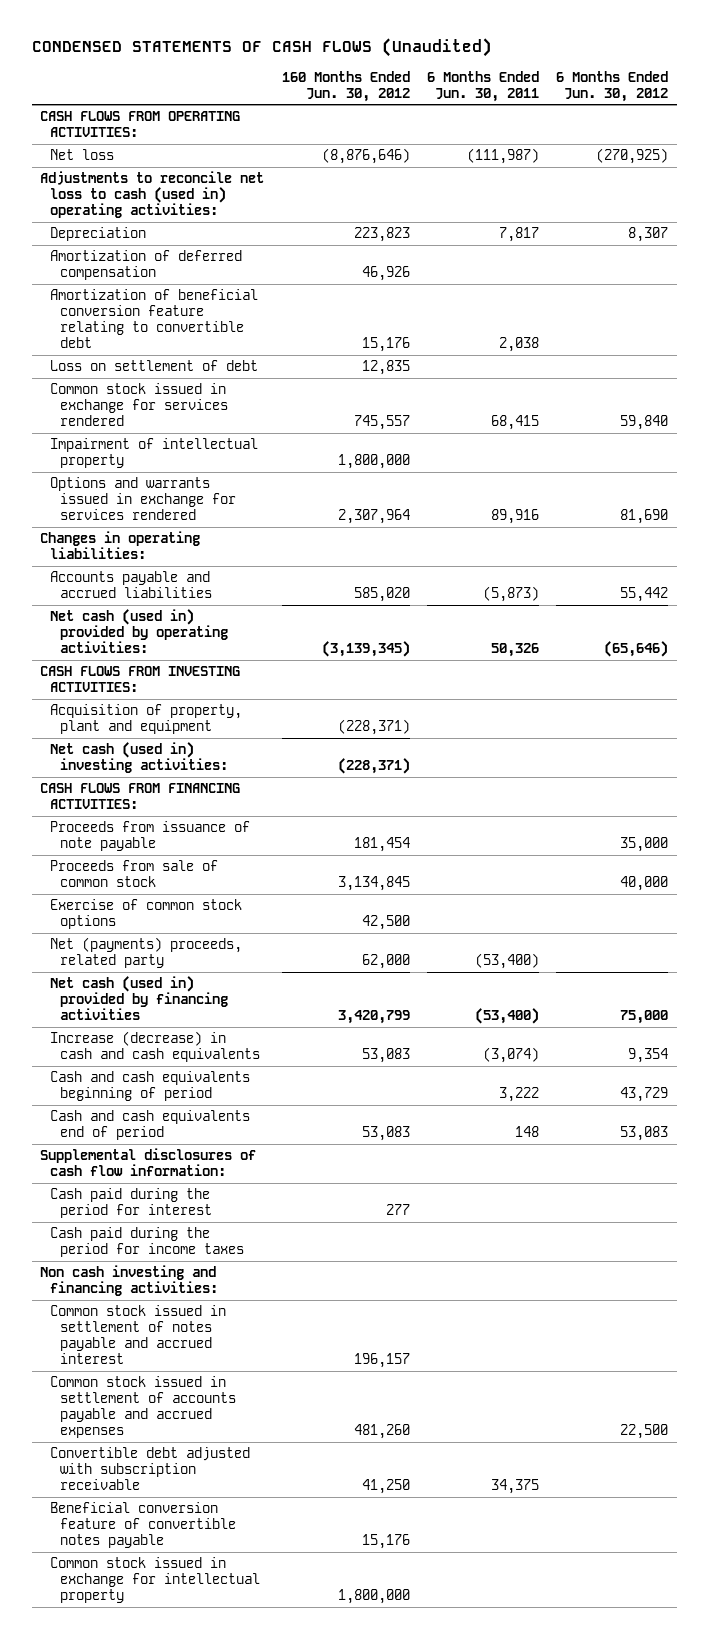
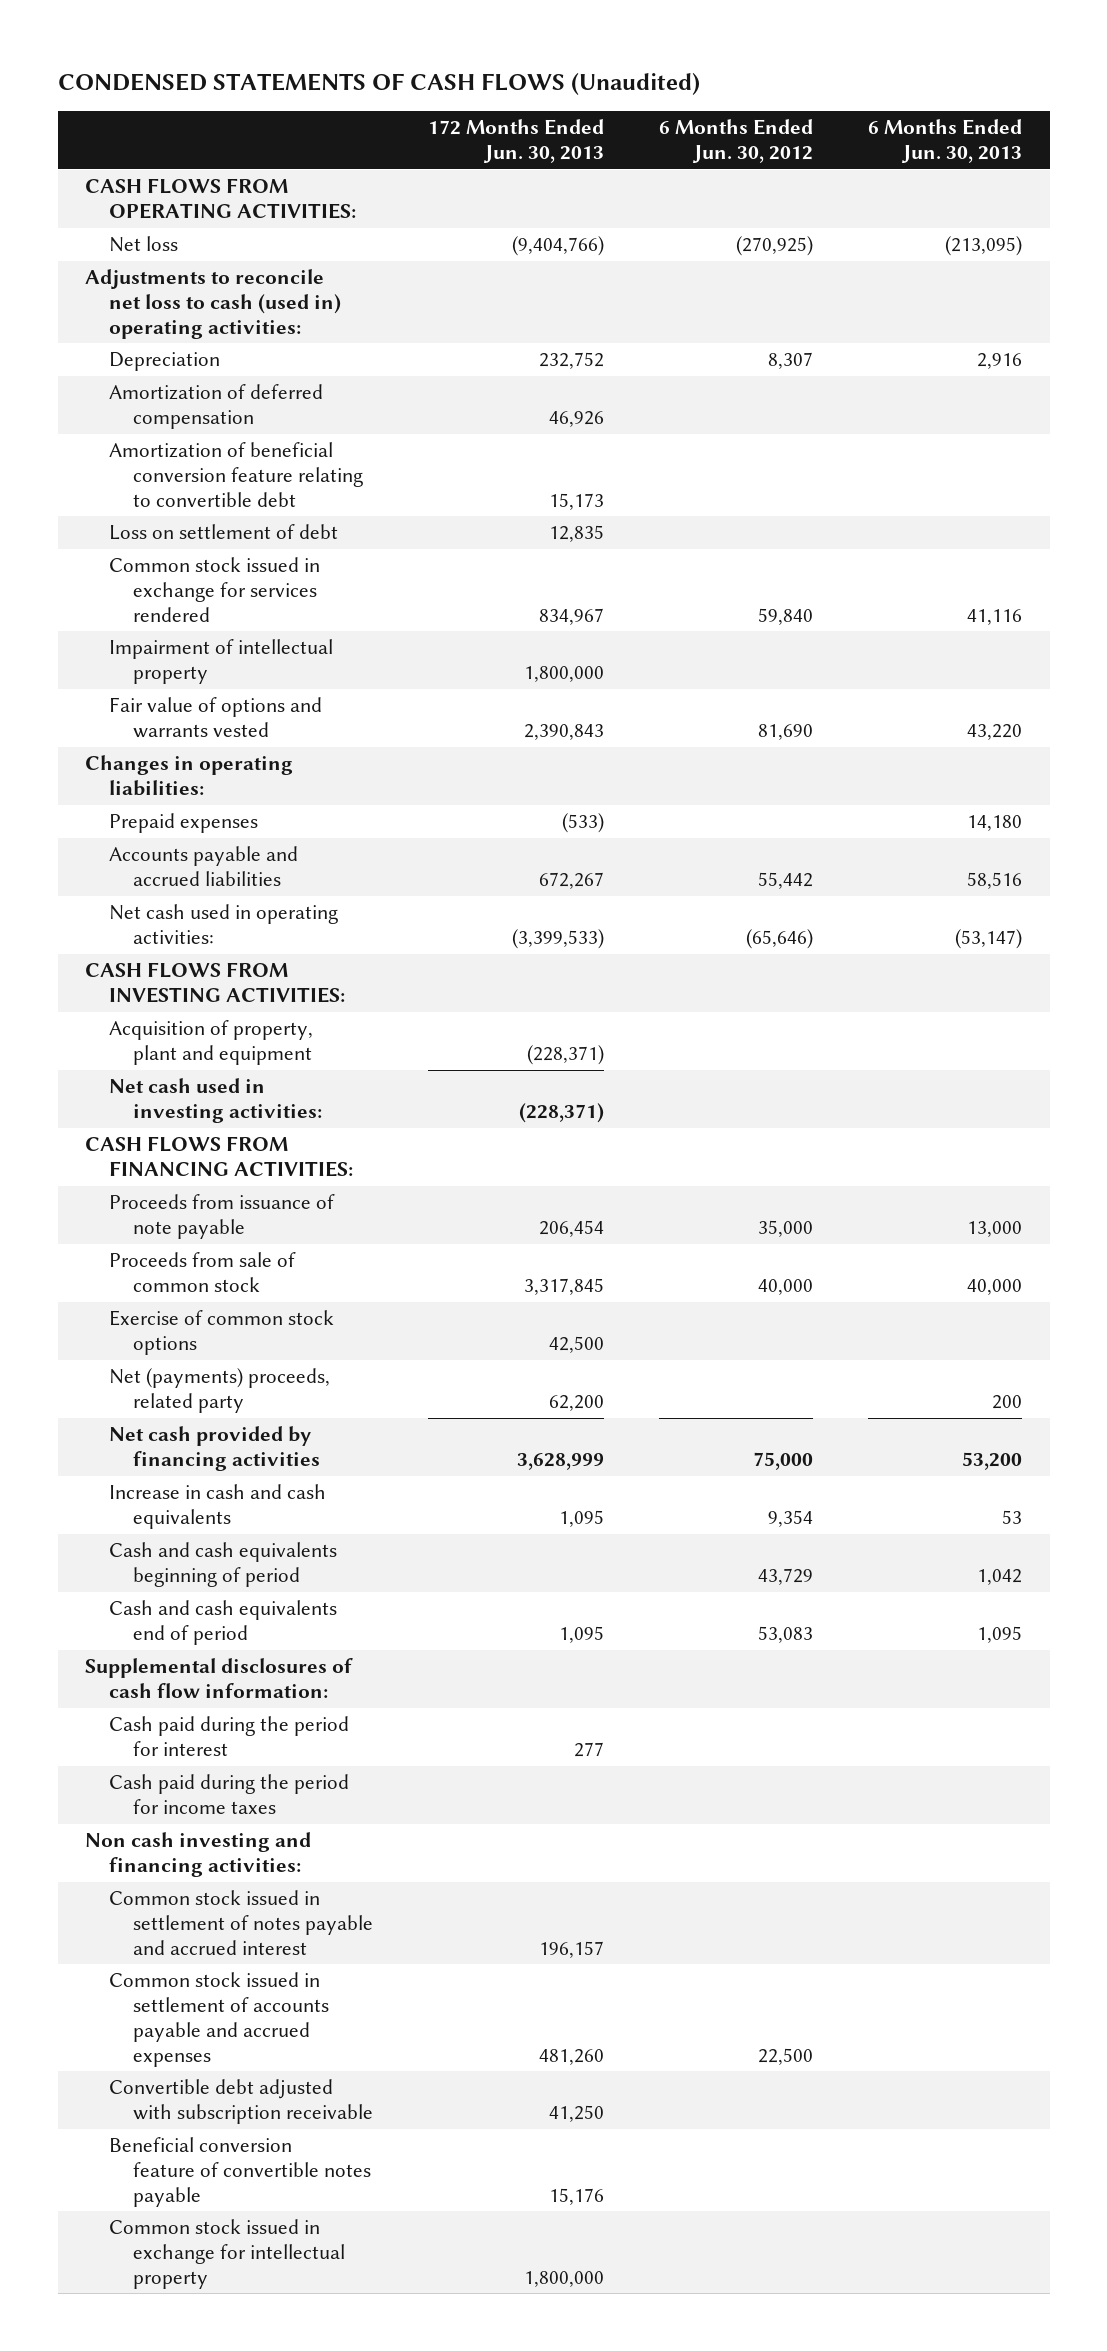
- | 160 Months Ended Jun. 30, 2012 | 6 Months Ended Jun. 30, 2011 | 6 Months Ended Jun. 30, 2012
+ | 172 Months Ended Jun. 30, 2013 | 6 Months Ended Jun. 30, 2012 | 6 Months Ended Jun. 30, 2013
- Options and warrants issued in exchange for services rendered | 2,307,964 | 89,916 | 81,690
+ Fair value of options and warrants vested | 2,390,843 | 81,690 | 43,220
+ Prepaid expenses | (533) | | 14,180
- Net cash (used in) provided by operating activities: | (3,139,345) | 50,326 | (65,646)
+ Net cash used in operating activities: | (3,399,533) | (65,646) | (53,147)
- Net cash (used in) investing activities: | (228,371) | |
+ Net cash used in investing activities: | (228,371) | |
- Net cash (used in) provided by financing activities | 3,420,799 | (53,400) | 75,000
- Increase (decrease) in cash and cash equivalents | 53,083 | (3,074) | 9,354
+ Net cash provided by financing activities | 3,628,999 | 75,000 | 53,200
+ Increase in cash and cash equivalents | 1,095 | 9,354 | 53

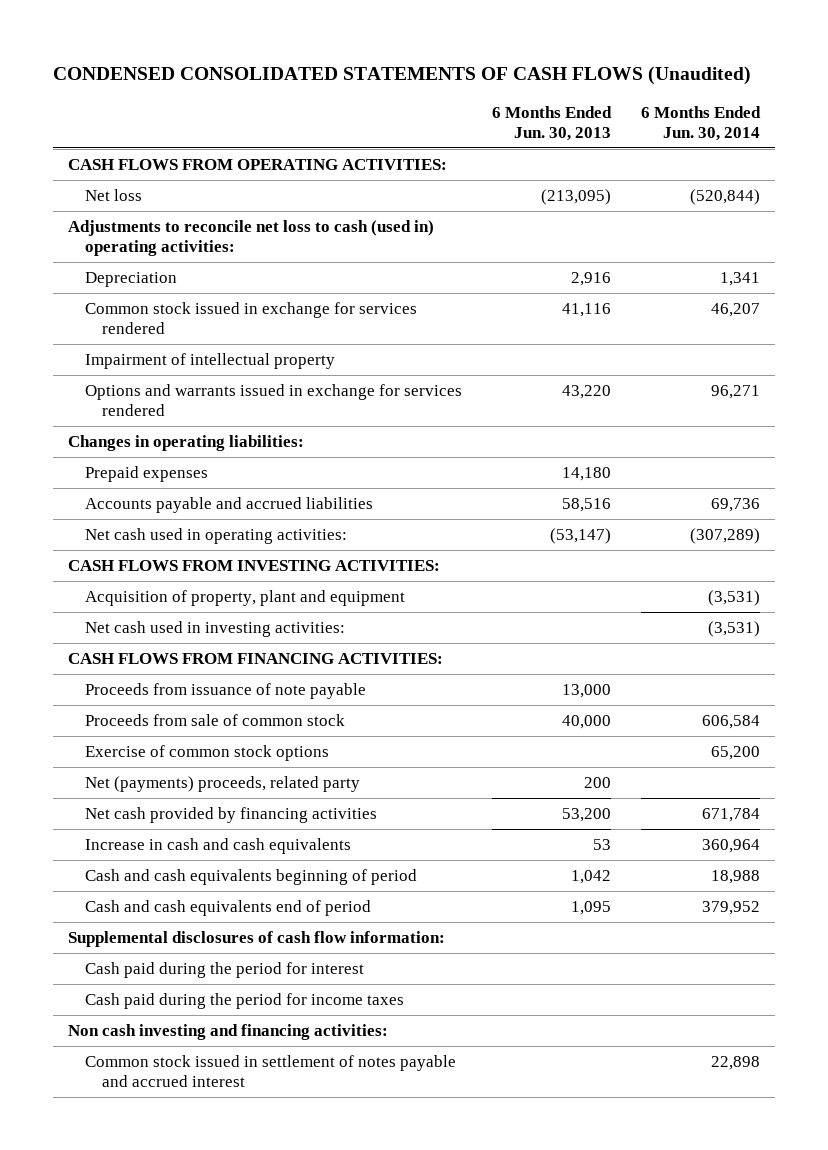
- CONDENSED STATEMENTS OF CASH FLOWS (Unaudited)
+ CONDENSED CONSOLIDATED STATEMENTS OF CASH FLOWS (Unaudited)
- | 172 Months Ended Jun. 30, 2013 | 6 Months Ended Jun. 30, 2012 | 6 Months Ended Jun. 30, 2013
+ | 6 Months Ended Jun. 30, 2013 | 6 Months Ended Jun. 30, 2014
- Amortization of deferred compensation | 46,926 | |
- Amortization of beneficial conversion feature relating to convertible debt | 15,173 | |
- Loss on settlement of debt | 12,835 | |
- Fair value of options and warrants vested | 2,390,843 | 81,690 | 43,220
+ Options and warrants issued in exchange for services rendered | 43,220 | 96,271
- Common stock issued in settlement of accounts payable and accrued expenses | 481,260 | 22,500 |
- Convertible debt adjusted with subscription receivable | 41,250 | |
- Beneficial conversion feature of convertible notes payable | 15,176 | |
- Common stock issued in exchange for intellectual property | 1,800,000 | |

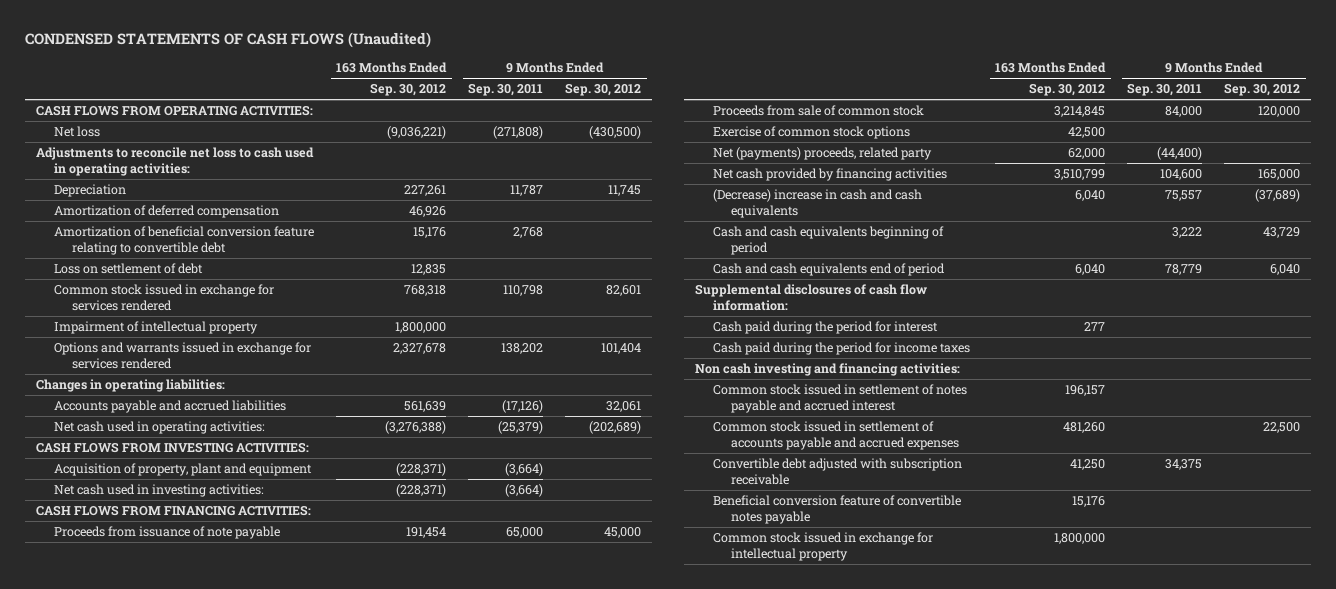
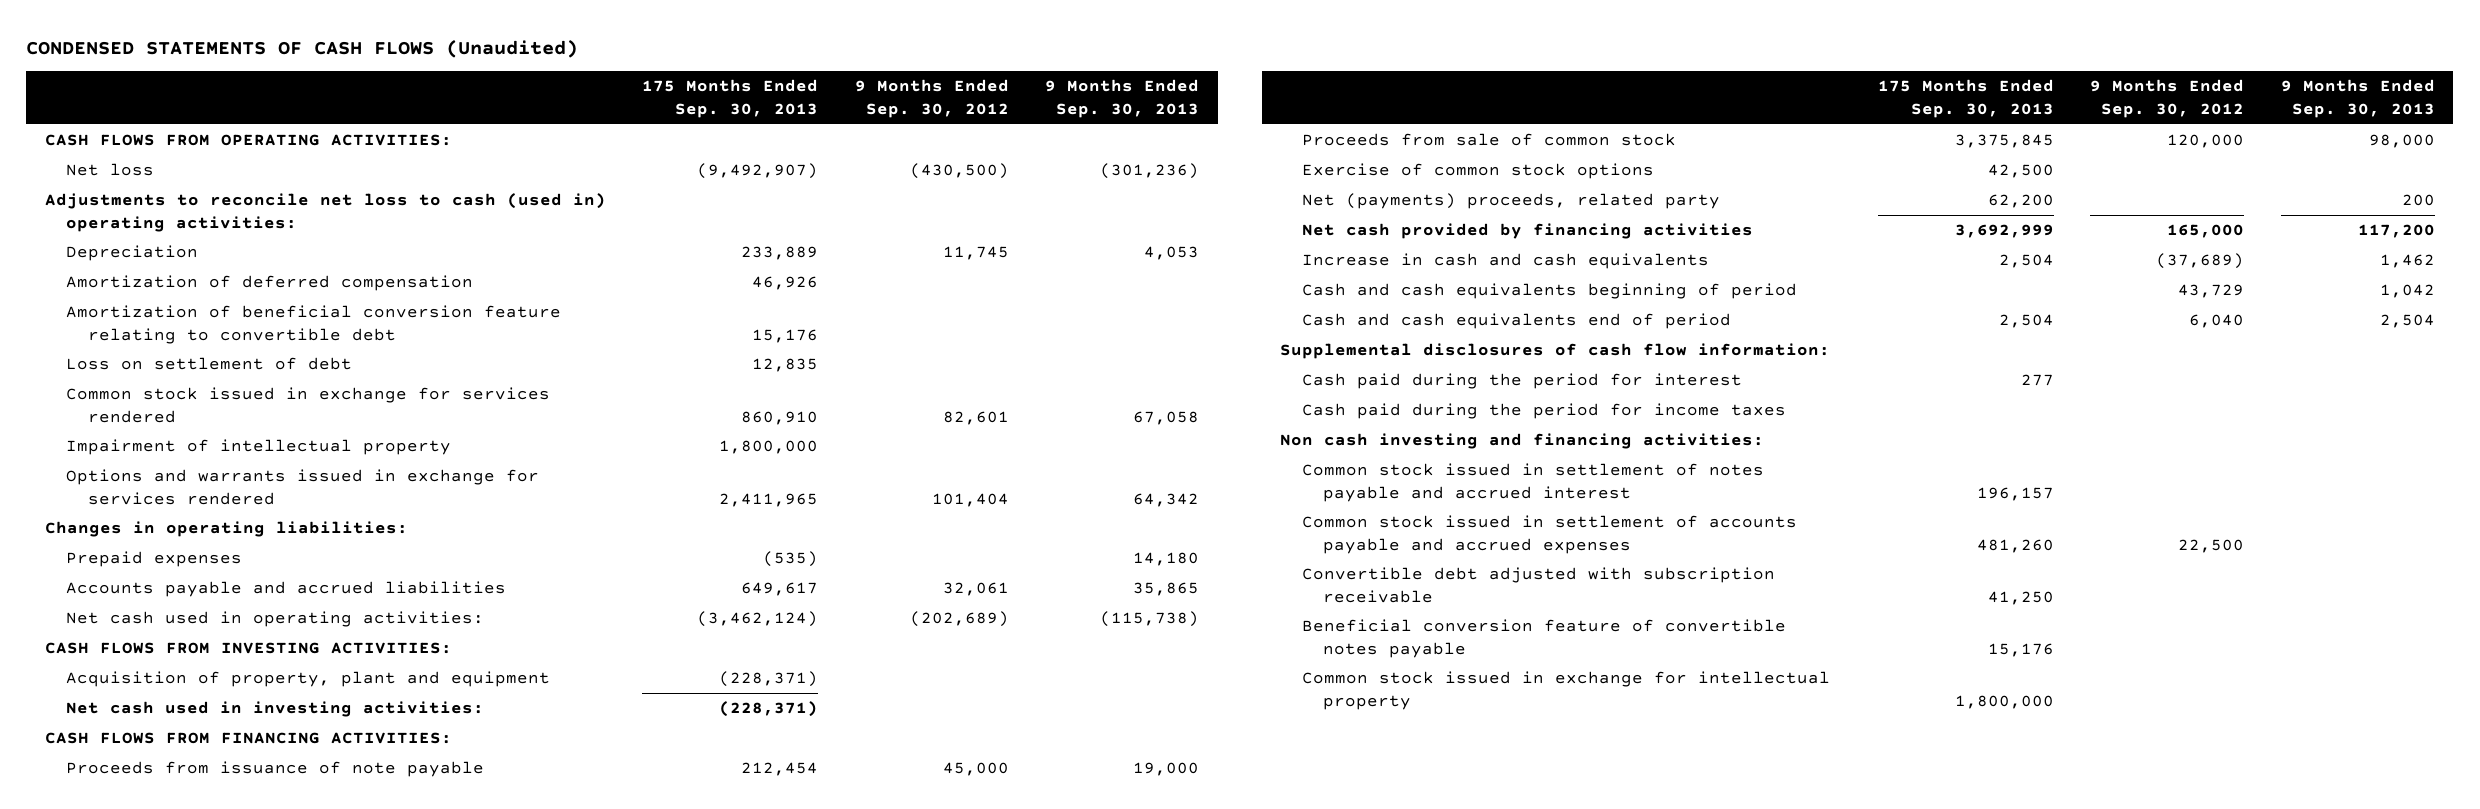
- | 163 Months Ended Sep. 30, 2012 | 9 Months Ended Sep. 30, 2011 | 9 Months Ended Sep. 30, 2012
+ | 175 Months Ended Sep. 30, 2013 | 9 Months Ended Sep. 30, 2012 | 9 Months Ended Sep. 30, 2013
- Adjustments to reconcile net loss to cash used in operating activities:
+ Adjustments to reconcile net loss to cash (used in) operating activities:
+ Prepaid expenses | (535) | | 14,180
- (Decrease) increase in cash and cash equivalents | 6,040 | 75,557 | (37,689)
+ Increase in cash and cash equivalents | 2,504 | (37,689) | 1,462

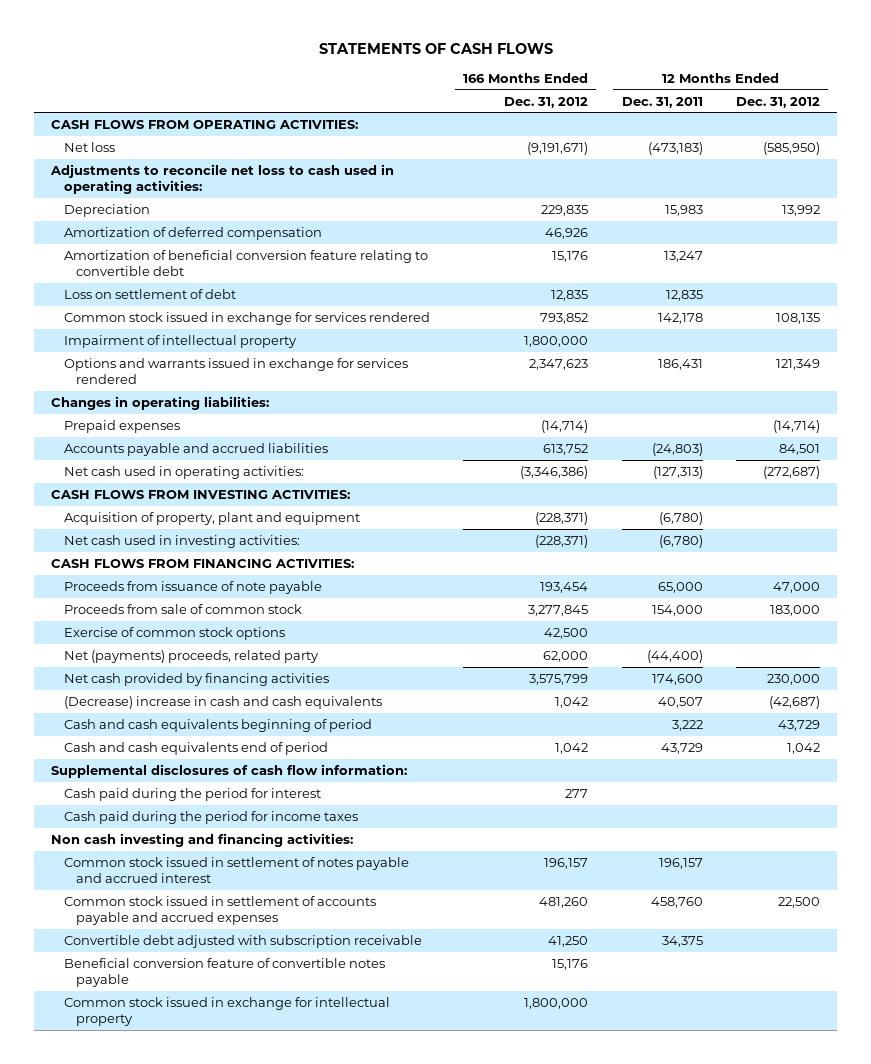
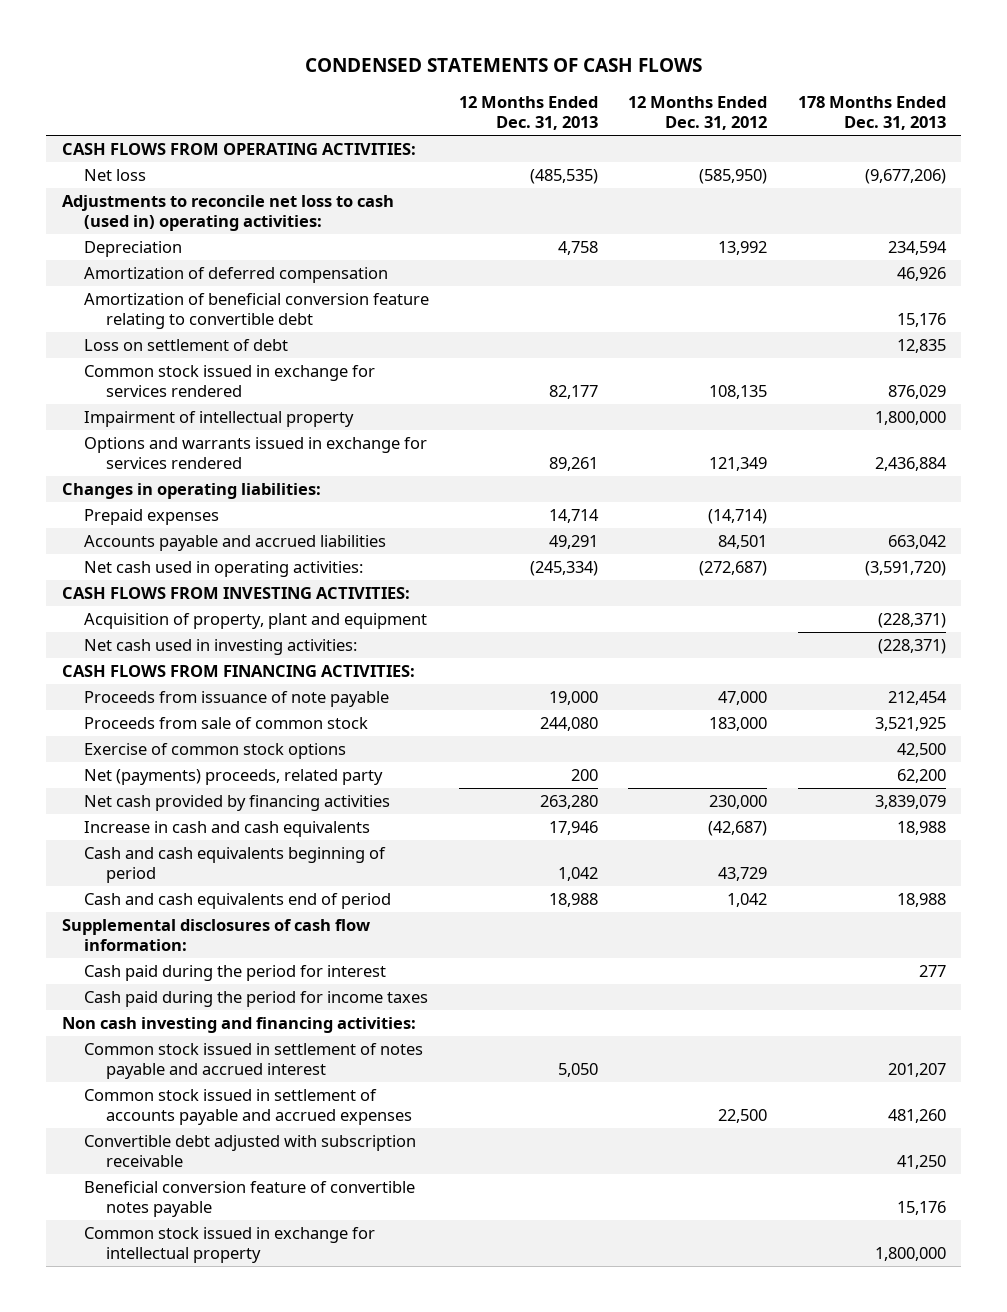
- STATEMENTS OF CASH FLOWS
+ CONDENSED STATEMENTS OF CASH FLOWS
- | 166 Months Ended Dec. 31, 2012 | 12 Months Ended Dec. 31, 2011 | 12 Months Ended Dec. 31, 2012
+ | 12 Months Ended Dec. 31, 2013 | 12 Months Ended Dec. 31, 2012 | 178 Months Ended Dec. 31, 2013
- Adjustments to reconcile net loss to cash used in operating activities:
+ Adjustments to reconcile net loss to cash (used in) operating activities:
- (Decrease) increase in cash and cash equivalents | 1,042 | 40,507 | (42,687)
+ Increase in cash and cash equivalents | 17,946 | (42,687) | 18,988

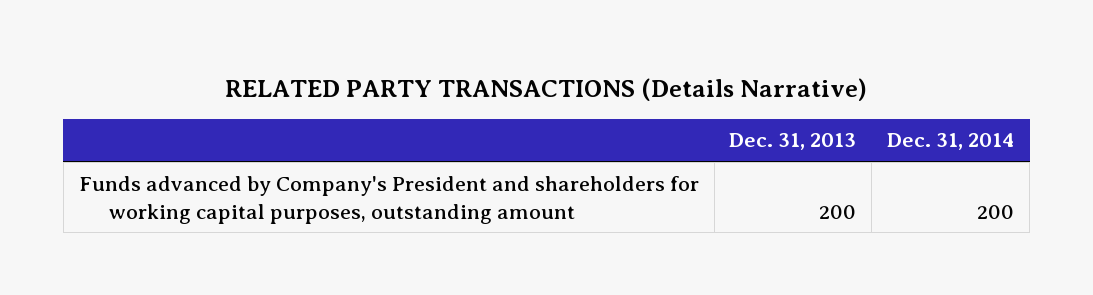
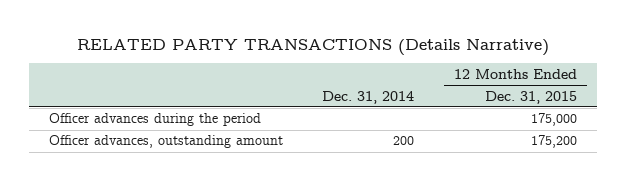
- | Dec. 31, 2013 | Dec. 31, 2014
+ | Dec. 31, 2014 | 12 Months Ended Dec. 31, 2015
- Funds advanced by Company's President and shareholders for working capital purposes, outstanding amount | 200 | 200
+ Officer advances during the period | | 175,000
+ Officer advances, outstanding amount | 200 | 175,200

